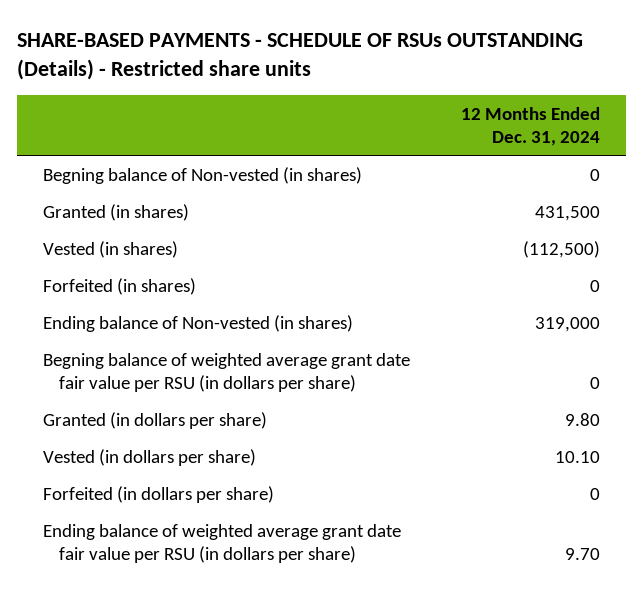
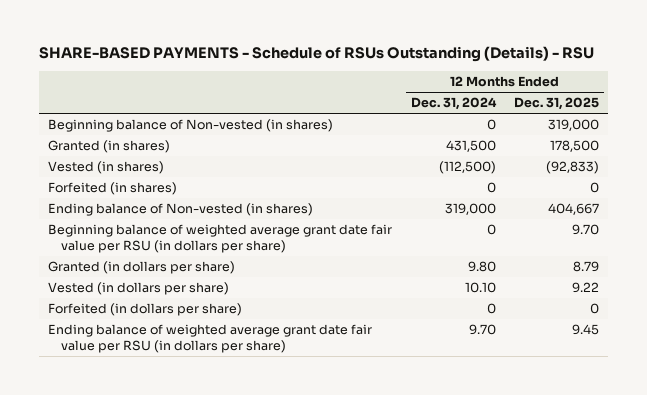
- SHARE-BASED PAYMENTS - SCHEDULE OF RSUs OUTSTANDING (Details) - Restricted share units
+ SHARE-BASED PAYMENTS - Schedule of RSUs Outstanding (Details) - RSU
- | 12 Months Ended Dec. 31, 2024
+ | 12 Months Ended Dec. 31, 2024 | 12 Months Ended Dec. 31, 2025
- Begning balance of Non-vested (in shares) | 0
+ Beginning balance of Non-vested (in shares) | 0 | 319,000
- Begning balance of weighted average grant date fair value per RSU (in dollars per share) | 0
+ Beginning balance of weighted average grant date fair value per RSU (in dollars per share) | 0 | 9.70

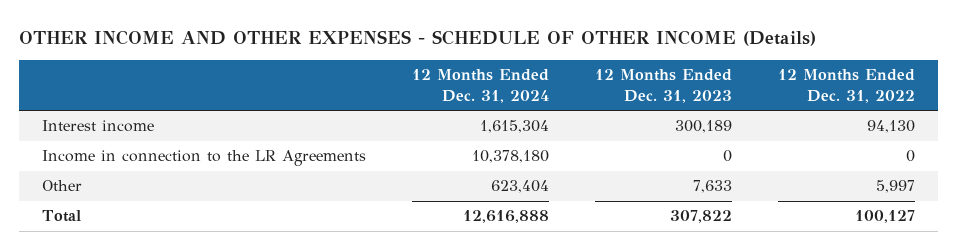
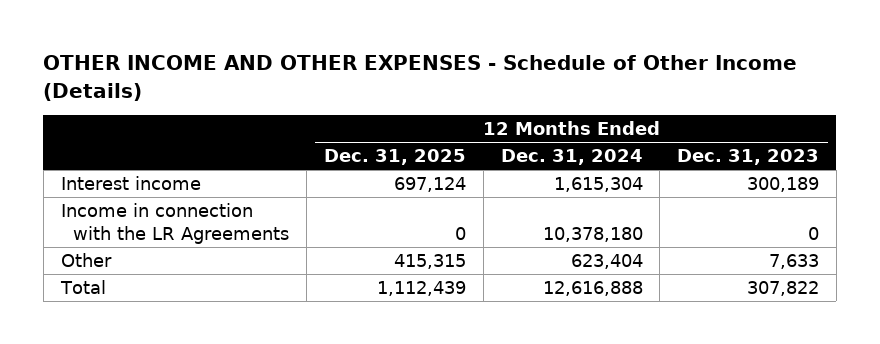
- OTHER INCOME AND OTHER EXPENSES - SCHEDULE OF OTHER INCOME (Details)
+ OTHER INCOME AND OTHER EXPENSES - Schedule of Other Income (Details)
- | 12 Months Ended Dec. 31, 2024 | 12 Months Ended Dec. 31, 2023 | 12 Months Ended Dec. 31, 2022
+ | 12 Months Ended Dec. 31, 2025 | 12 Months Ended Dec. 31, 2024 | 12 Months Ended Dec. 31, 2023
- Income in connection to the LR Agreements | 10,378,180 | 0 | 0
+ Income in connection with the LR Agreements | 0 | 10,378,180 | 0

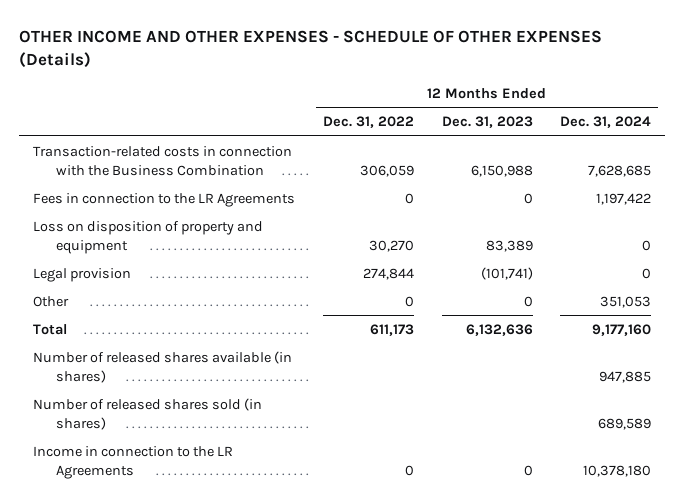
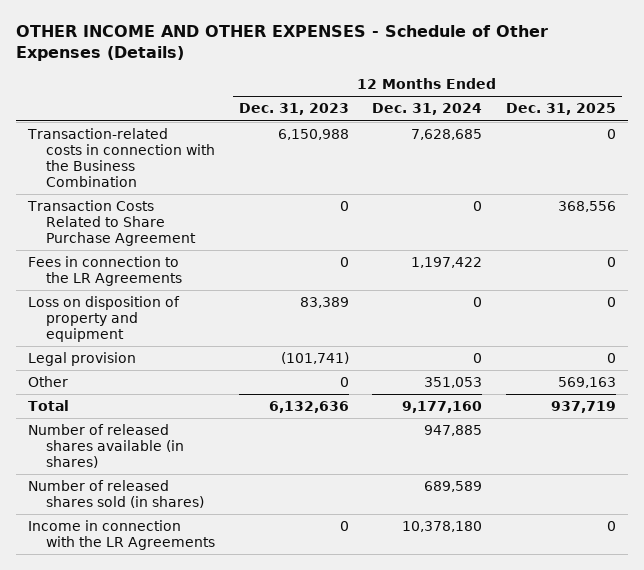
- OTHER INCOME AND OTHER EXPENSES - SCHEDULE OF OTHER EXPENSES (Details)
+ OTHER INCOME AND OTHER EXPENSES - Schedule of Other Expenses (Details)
- | 12 Months Ended Dec. 31, 2022 | 12 Months Ended Dec. 31, 2023 | 12 Months Ended Dec. 31, 2024
+ | 12 Months Ended Dec. 31, 2023 | 12 Months Ended Dec. 31, 2024 | 12 Months Ended Dec. 31, 2025
+ Transaction Costs Related to Share Purchase Agreement | 0 | 0 | 368,556
- Income in connection to the LR Agreements | 0 | 0 | 10,378,180
+ Income in connection with the LR Agreements | 0 | 10,378,180 | 0

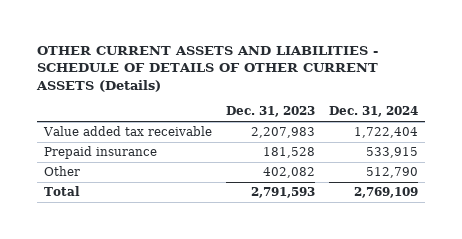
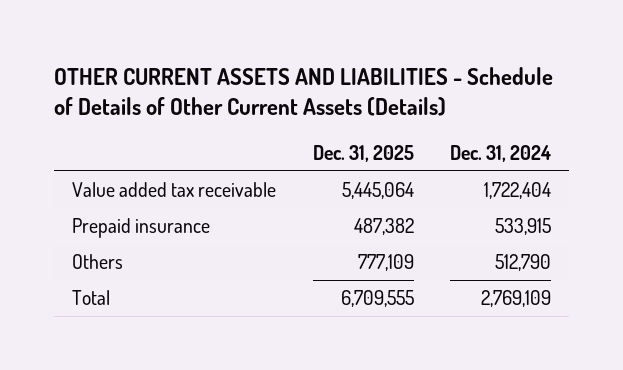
- OTHER CURRENT ASSETS AND LIABILITIES - SCHEDULE OF DETAILS OF OTHER CURRENT ASSETS (Details)
+ OTHER CURRENT ASSETS AND LIABILITIES - Schedule of Details of Other Current Assets (Details)
- | Dec. 31, 2023 | Dec. 31, 2024
+ | Dec. 31, 2025 | Dec. 31, 2024
- Other | 402,082 | 512,790
+ Others | 777,109 | 512,790

